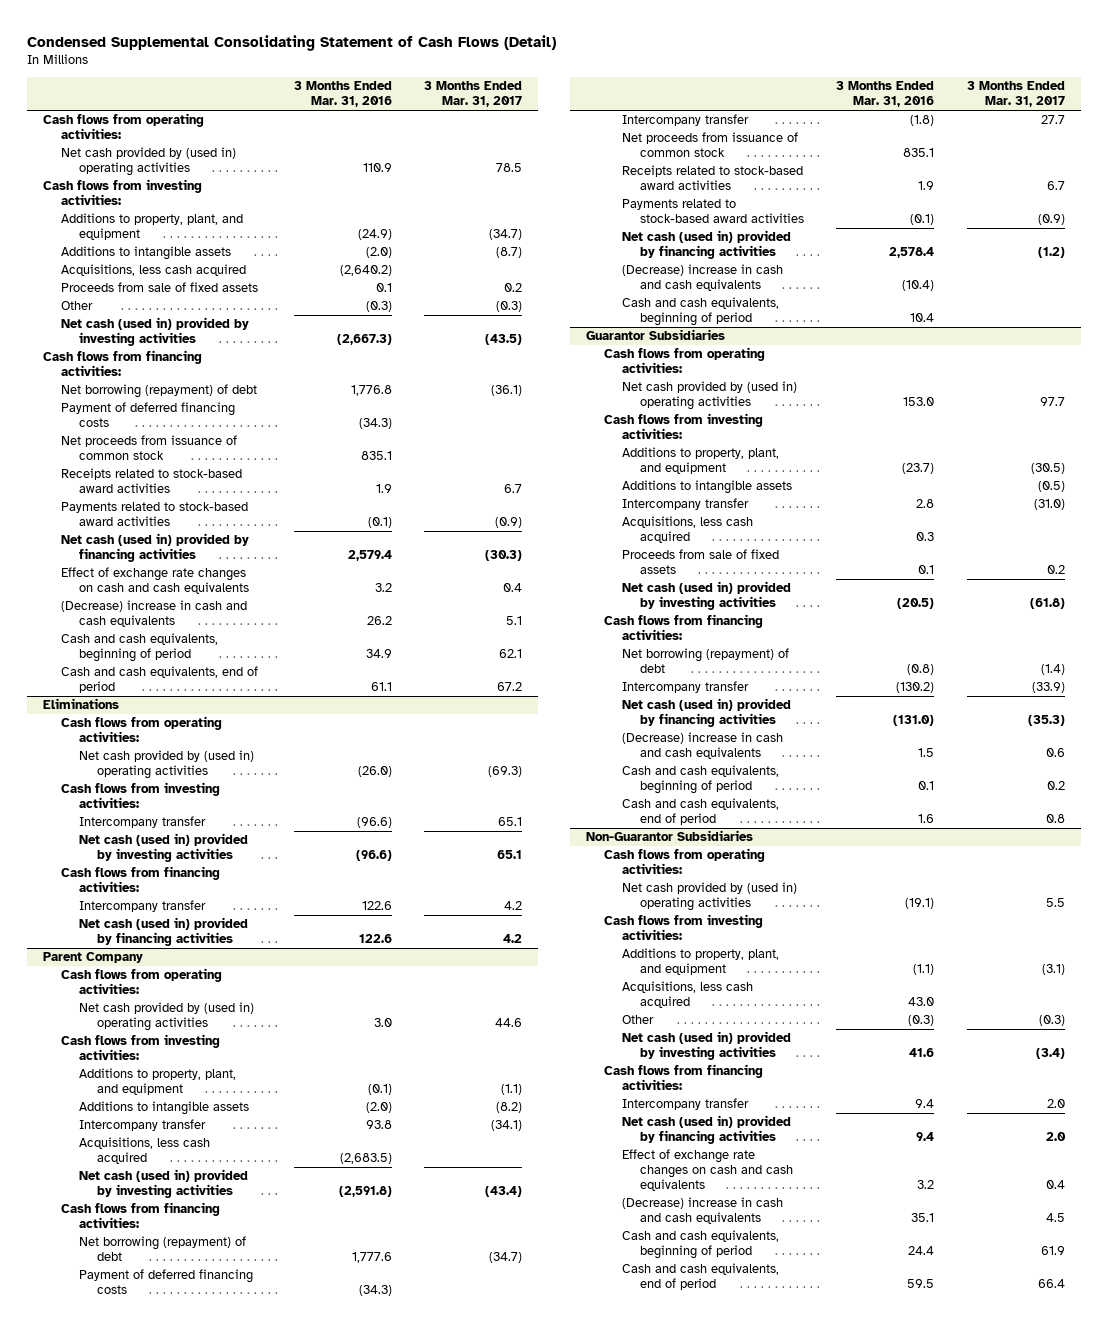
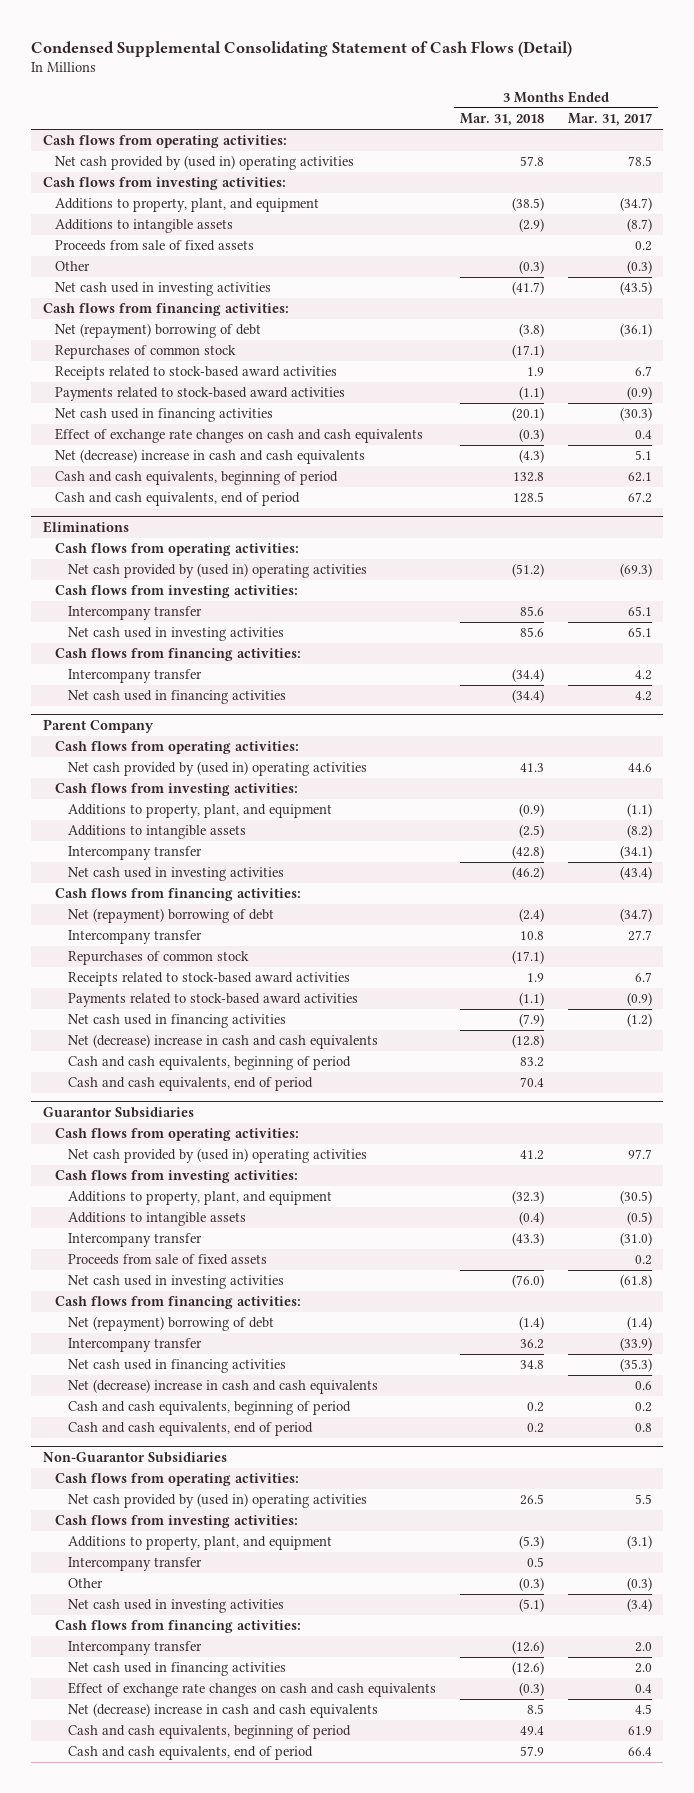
- | 3 Months Ended Mar. 31, 2016 | 3 Months Ended Mar. 31, 2017
+ | 3 Months Ended Mar. 31, 2018 | 3 Months Ended Mar. 31, 2017
- Acquisitions, less cash acquired | (2,640.2) |
- Net cash (used in) provided by investing activities | (2,667.3) | (43.5)
+ Net cash used in investing activities | (41.7) | (43.5)
- Net borrowing (repayment) of debt | 1,776.8 | (36.1)
- Payment of deferred financing costs | (34.3) |
- Net proceeds from issuance of common stock | 835.1 |
+ Net (repayment) borrowing of debt | (3.8) | (36.1)
+ Repurchases of common stock | (17.1) |
- Net cash (used in) provided by financing activities | 2,579.4 | (30.3)
+ Net cash used in financing activities | (20.1) | (30.3)
- (Decrease) increase in cash and cash equivalents | 26.2 | 5.1
+ Net (decrease) increase in cash and cash equivalents | (4.3) | 5.1
@ Eliminations
- Net cash (used in) provided by investing activities | (96.6) | 65.1
+ Net cash used in investing activities | 85.6 | 65.1
- Net cash (used in) provided by financing activities | 122.6 | 4.2
+ Net cash used in financing activities | (34.4) | 4.2
@ Parent Company
- Acquisitions, less cash acquired | (2,683.5) |
- Net cash (used in) provided by investing activities | (2,591.8) | (43.4)
+ Net cash used in investing activities | (46.2) | (43.4)
- Net borrowing (repayment) of debt | 1,777.6 | (34.7)
- Payment of deferred financing costs | (34.3) |
+ Net (repayment) borrowing of debt | (2.4) | (34.7)
- Net proceeds from issuance of common stock | 835.1 |
+ Repurchases of common stock | (17.1) |
- Net cash (used in) provided by financing activities | 2,578.4 | (1.2)
- (Decrease) increase in cash and cash equivalents | (10.4) |
+ Net cash used in financing activities | (7.9) | (1.2)
+ Net (decrease) increase in cash and cash equivalents | (12.8) |
+ Cash and cash equivalents, end of period | 70.4 |
@ Guarantor Subsidiaries
- Acquisitions, less cash acquired | 0.3 |
- Net cash (used in) provided by investing activities | (20.5) | (61.8)
+ Net cash used in investing activities | (76.0) | (61.8)
- Net borrowing (repayment) of debt | (0.8) | (1.4)
+ Net (repayment) borrowing of debt | (1.4) | (1.4)
- Net cash (used in) provided by financing activities | (131.0) | (35.3)
- (Decrease) increase in cash and cash equivalents | 1.5 | 0.6
+ Net cash used in financing activities | 34.8 | (35.3)
+ Net (decrease) increase in cash and cash equivalents | | 0.6
@ Non-Guarantor Subsidiaries
- Acquisitions, less cash acquired | 43.0 |
+ Intercompany transfer | 0.5 |
- Net cash (used in) provided by investing activities | 41.6 | (3.4)
+ Net cash used in investing activities | (5.1) | (3.4)
- Net cash (used in) provided by financing activities | 9.4 | 2.0
+ Net cash used in financing activities | (12.6) | 2.0
- (Decrease) increase in cash and cash equivalents | 35.1 | 4.5
+ Net (decrease) increase in cash and cash equivalents | 8.5 | 4.5

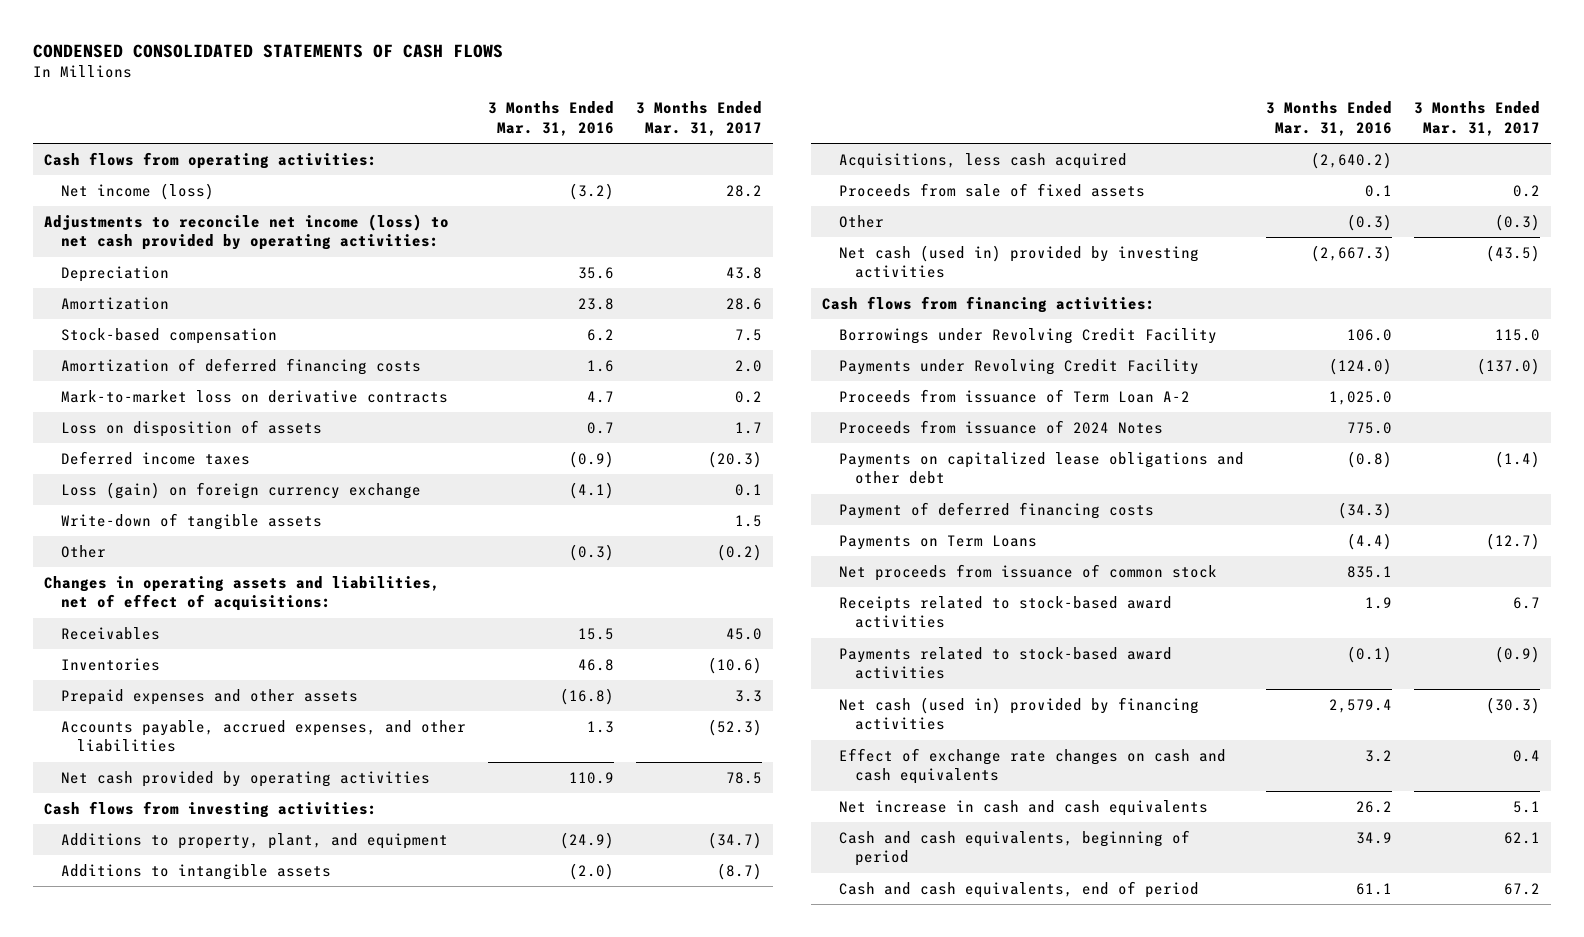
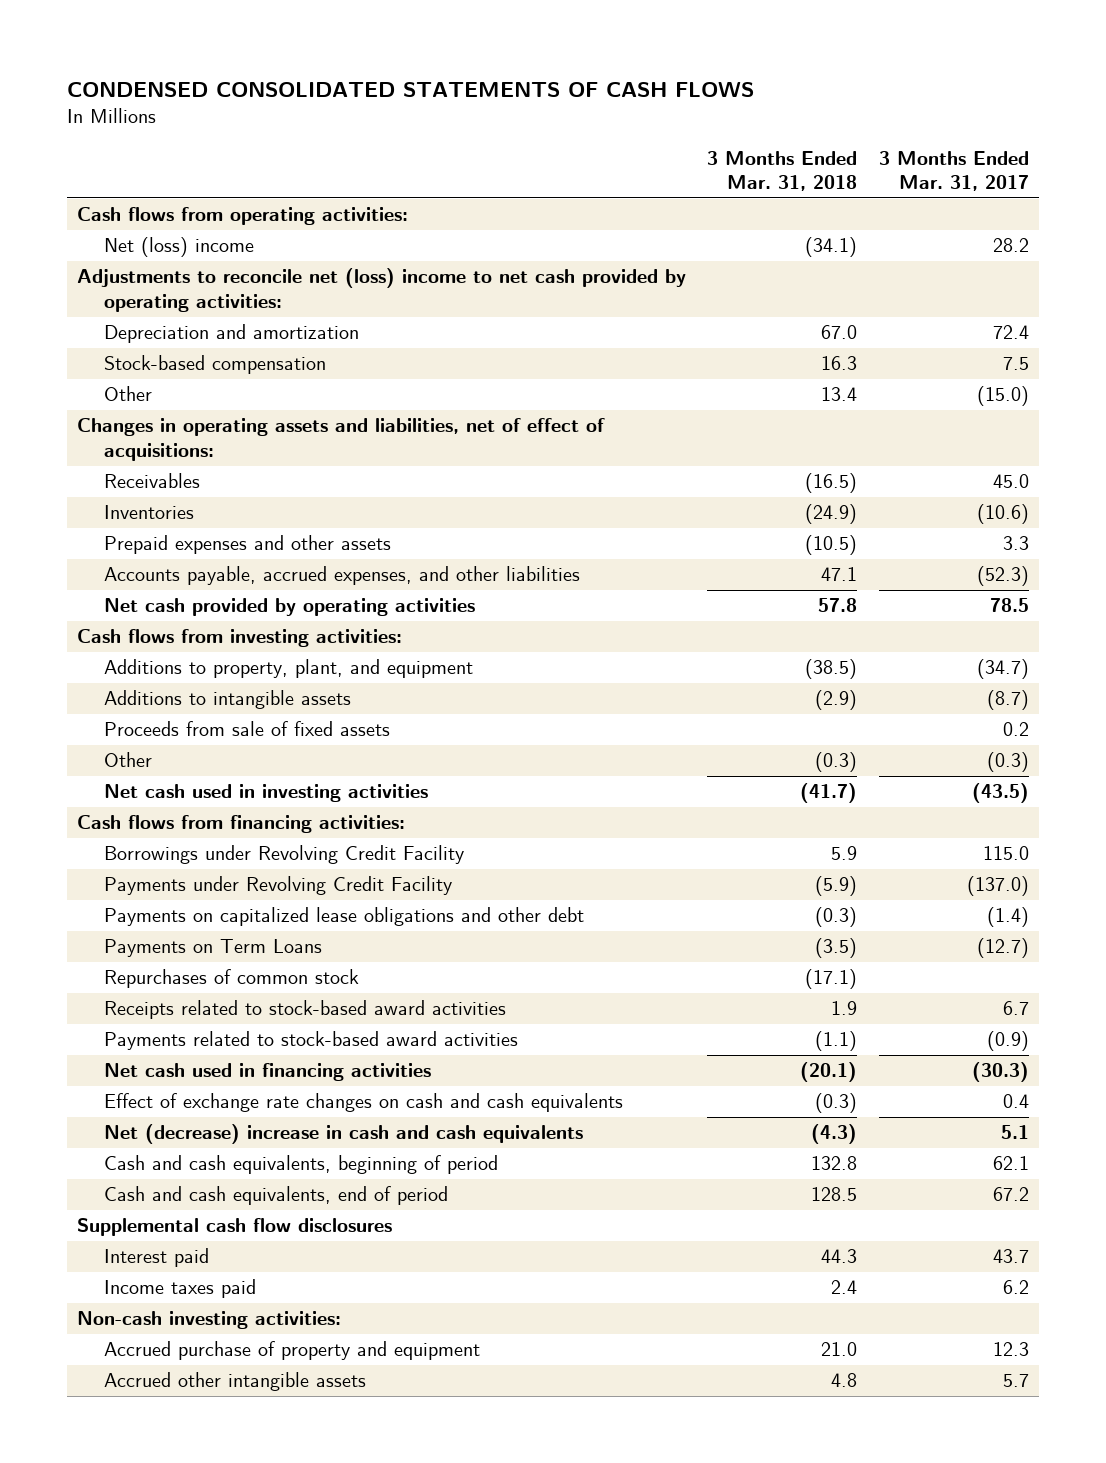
- | 3 Months Ended Mar. 31, 2016 | 3 Months Ended Mar. 31, 2017
+ | 3 Months Ended Mar. 31, 2018 | 3 Months Ended Mar. 31, 2017
- Net income (loss) | (3.2) | 28.2
- Adjustments to reconcile net income (loss) to net cash provided by operating activities:
- Depreciation | 35.6 | 43.8
- Amortization | 23.8 | 28.6
+ Net (loss) income | (34.1) | 28.2
+ Adjustments to reconcile net (loss) income to net cash provided by operating activities:
+ Depreciation and amortization | 67.0 | 72.4
- Amortization of deferred financing costs | 1.6 | 2.0
- Mark-to-market loss on derivative contracts | 4.7 | 0.2
- Loss on disposition of assets | 0.7 | 1.7
- Deferred income taxes | (0.9) | (20.3)
- Loss (gain) on foreign currency exchange | (4.1) | 0.1
- Write-down of tangible assets | | 1.5
- Other | (0.3) | (0.2)
+ Other | 13.4 | (15.0)
- Acquisitions, less cash acquired | (2,640.2) |
- Net cash (used in) provided by investing activities | (2,667.3) | (43.5)
+ Net cash used in investing activities | (41.7) | (43.5)
- Proceeds from issuance of Term Loan A-2 | 1,025.0 |
- Proceeds from issuance of 2024 Notes | 775.0 |
- Payment of deferred financing costs | (34.3) |
- Net proceeds from issuance of common stock | 835.1 |
+ Repurchases of common stock | (17.1) |
- Net cash (used in) provided by financing activities | 2,579.4 | (30.3)
+ Net cash used in financing activities | (20.1) | (30.3)
- Net increase in cash and cash equivalents | 26.2 | 5.1
+ Net (decrease) increase in cash and cash equivalents | (4.3) | 5.1
+ Supplemental cash flow disclosures
+ Interest paid | 44.3 | 43.7
+ Income taxes paid | 2.4 | 6.2
+ Non-cash investing activities:
+ Accrued purchase of property and equipment | 21.0 | 12.3
+ Accrued other intangible assets | 4.8 | 5.7

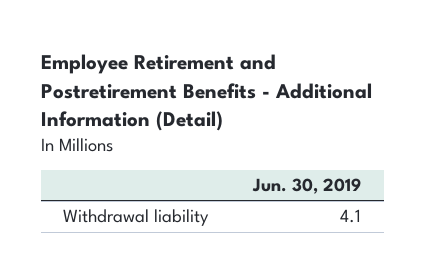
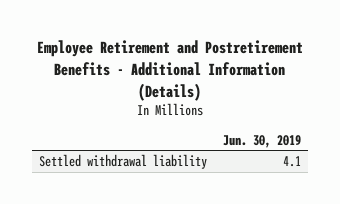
- Employee Retirement and Postretirement Benefits - Additional Information (Detail)
+ Employee Retirement and Postretirement Benefits - Additional Information (Details)
- Withdrawal liability | 4.1
+ Settled withdrawal liability | 4.1

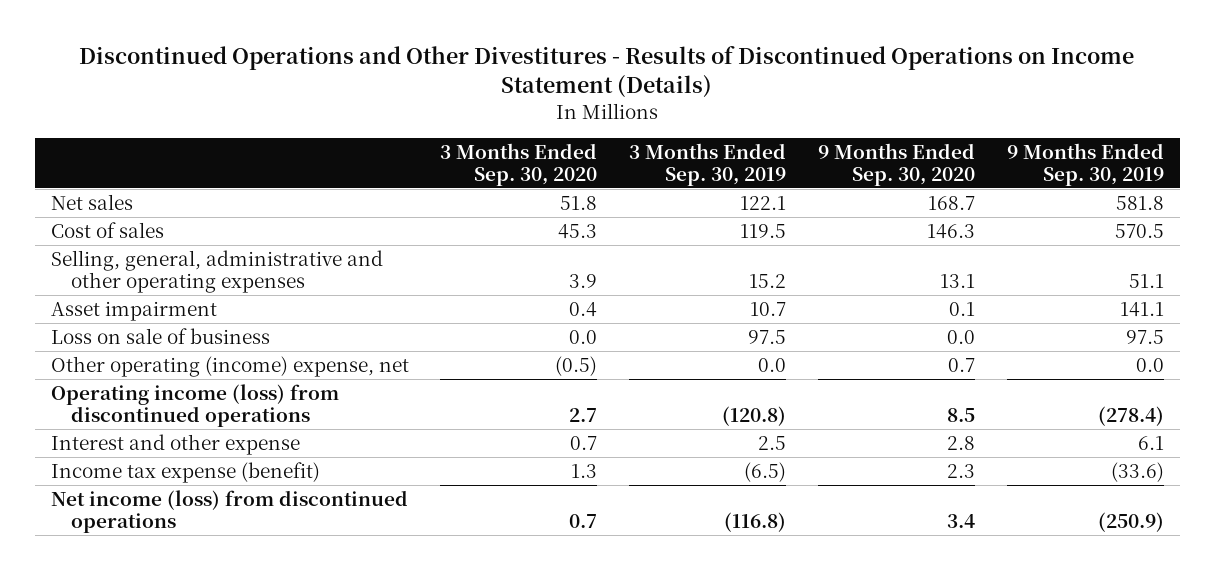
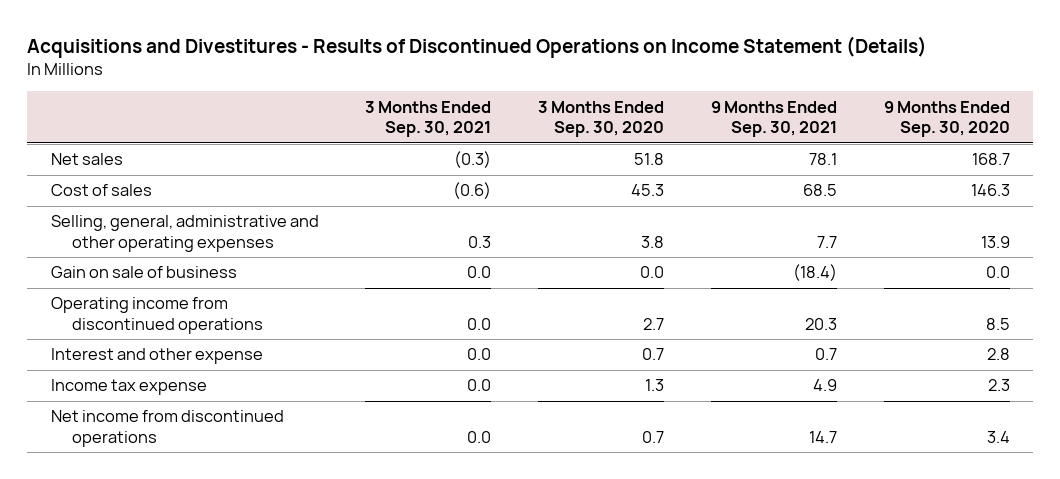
- Discontinued Operations and Other Divestitures - Results of Discontinued Operations on Income Statement (Details)
+ Acquisitions and Divestitures - Results of Discontinued Operations on Income Statement (Details)
- | 3 Months Ended Sep. 30, 2020 | 3 Months Ended Sep. 30, 2019 | 9 Months Ended Sep. 30, 2020 | 9 Months Ended Sep. 30, 2019
+ | 3 Months Ended Sep. 30, 2021 | 3 Months Ended Sep. 30, 2020 | 9 Months Ended Sep. 30, 2021 | 9 Months Ended Sep. 30, 2020
- Selling, general, administrative and other operating expenses | 3.9 | 15.2 | 13.1 | 51.1
- Asset impairment | 0.4 | 10.7 | 0.1 | 141.1
- Loss on sale of business | 0.0 | 97.5 | 0.0 | 97.5
- Other operating (income) expense, net | (0.5) | 0.0 | 0.7 | 0.0
- Operating income (loss) from discontinued operations | 2.7 | (120.8) | 8.5 | (278.4)
+ Selling, general, administrative and other operating expenses | 0.3 | 3.8 | 7.7 | 13.9
+ Gain on sale of business | 0.0 | 0.0 | (18.4) | 0.0
+ Operating income from discontinued operations | 0.0 | 2.7 | 20.3 | 8.5
- Income tax expense (benefit) | 1.3 | (6.5) | 2.3 | (33.6)
- Net income (loss) from discontinued operations | 0.7 | (116.8) | 3.4 | (250.9)
+ Income tax expense | 0.0 | 1.3 | 4.9 | 2.3
+ Net income from discontinued operations | 0.0 | 0.7 | 14.7 | 3.4

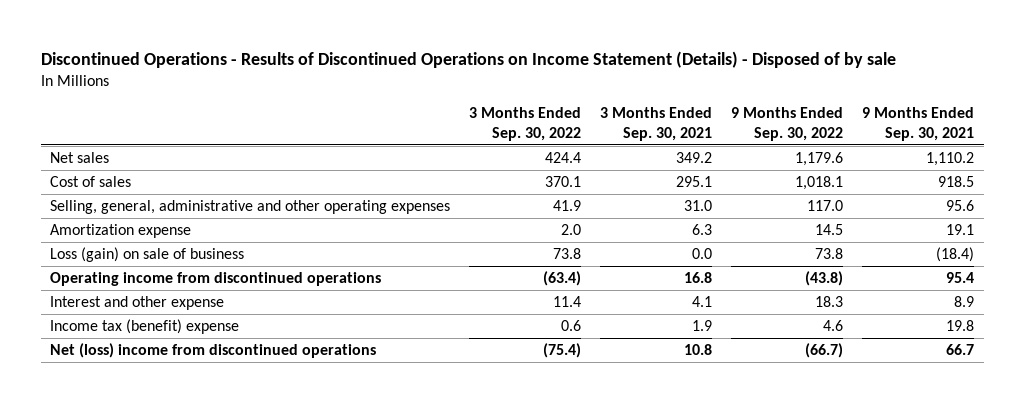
- Acquisitions and Divestitures - Results of Discontinued Operations on Income Statement (Details)
+ Discontinued Operations - Results of Discontinued Operations on Income Statement (Details) - Disposed of by sale
- | 3 Months Ended Sep. 30, 2021 | 3 Months Ended Sep. 30, 2020 | 9 Months Ended Sep. 30, 2021 | 9 Months Ended Sep. 30, 2020
+ | 3 Months Ended Sep. 30, 2022 | 3 Months Ended Sep. 30, 2021 | 9 Months Ended Sep. 30, 2022 | 9 Months Ended Sep. 30, 2021
- Net sales | (0.3) | 51.8 | 78.1 | 168.7
- Cost of sales | (0.6) | 45.3 | 68.5 | 146.3
- Selling, general, administrative and other operating expenses | 0.3 | 3.8 | 7.7 | 13.9
- Gain on sale of business | 0.0 | 0.0 | (18.4) | 0.0
- Operating income from discontinued operations | 0.0 | 2.7 | 20.3 | 8.5
- Interest and other expense | 0.0 | 0.7 | 0.7 | 2.8
- Income tax expense | 0.0 | 1.3 | 4.9 | 2.3
- Net income from discontinued operations | 0.0 | 0.7 | 14.7 | 3.4
+ Net sales | 424.4 | 349.2 | 1,179.6 | 1,110.2
+ Cost of sales | 370.1 | 295.1 | 1,018.1 | 918.5
+ Selling, general, administrative and other operating expenses | 41.9 | 31.0 | 117.0 | 95.6
+ Amortization expense | 2.0 | 6.3 | 14.5 | 19.1
+ Loss (gain) on sale of business | 73.8 | 0.0 | 73.8 | (18.4)
+ Operating income from discontinued operations | (63.4) | 16.8 | (43.8) | 95.4
+ Interest and other expense | 11.4 | 4.1 | 18.3 | 8.9
+ Income tax (benefit) expense | 0.6 | 1.9 | 4.6 | 19.8
+ Net (loss) income from discontinued operations | (75.4) | 10.8 | (66.7) | 66.7

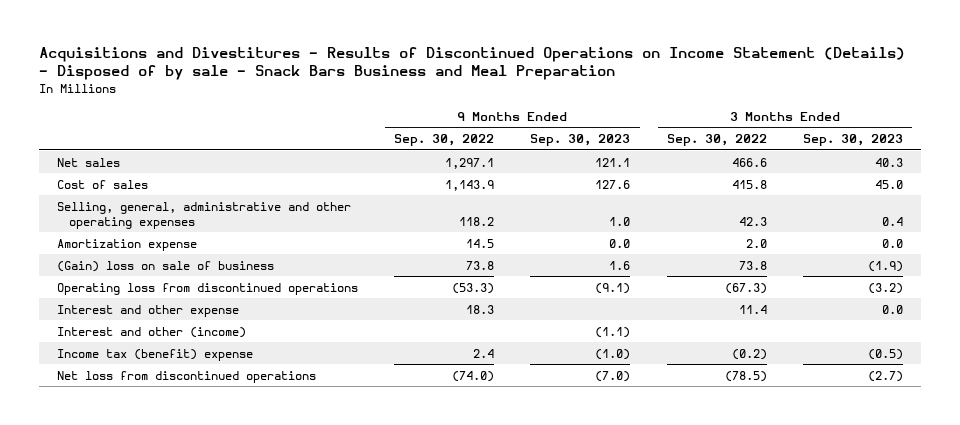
- Discontinued Operations - Results of Discontinued Operations on Income Statement (Details) - Disposed of by sale
+ Acquisitions and Divestitures - Results of Discontinued Operations on Income Statement (Details) - Disposed of by sale - Snack Bars Business and Meal Preparation
- | 3 Months Ended Sep. 30, 2022 | 3 Months Ended Sep. 30, 2021 | 9 Months Ended Sep. 30, 2022 | 9 Months Ended Sep. 30, 2021
+ | 9 Months Ended Sep. 30, 2022 | 9 Months Ended Sep. 30, 2023 | 3 Months Ended Sep. 30, 2022 | 3 Months Ended Sep. 30, 2023
- Net sales | 424.4 | 349.2 | 1,179.6 | 1,110.2
- Cost of sales | 370.1 | 295.1 | 1,018.1 | 918.5
- Selling, general, administrative and other operating expenses | 41.9 | 31.0 | 117.0 | 95.6
+ Net sales | 1,297.1 | 121.1 | 466.6 | 40.3
+ Cost of sales | 1,143.9 | 127.6 | 415.8 | 45.0
+ Selling, general, administrative and other operating expenses | 118.2 | 1.0 | 42.3 | 0.4
- Loss (gain) on sale of business | 73.8 | 0.0 | 73.8 | (18.4)
- Operating income from discontinued operations | (63.4) | 16.8 | (43.8) | 95.4
+ (Gain) loss on sale of business | 73.8 | 1.6 | 73.8 | (1.9)
+ Operating loss from discontinued operations | (53.3) | (9.1) | (67.3) | (3.2)
- Income tax (benefit) expense | 0.6 | 1.9 | 4.6 | 19.8
- Net (loss) income from discontinued operations | (75.4) | 10.8 | (66.7) | 66.7
+ Interest and other (income) | | (1.1) | |
+ Income tax (benefit) expense | 2.4 | (1.0) | (0.2) | (0.5)
+ Net loss from discontinued operations | (74.0) | (7.0) | (78.5) | (2.7)

